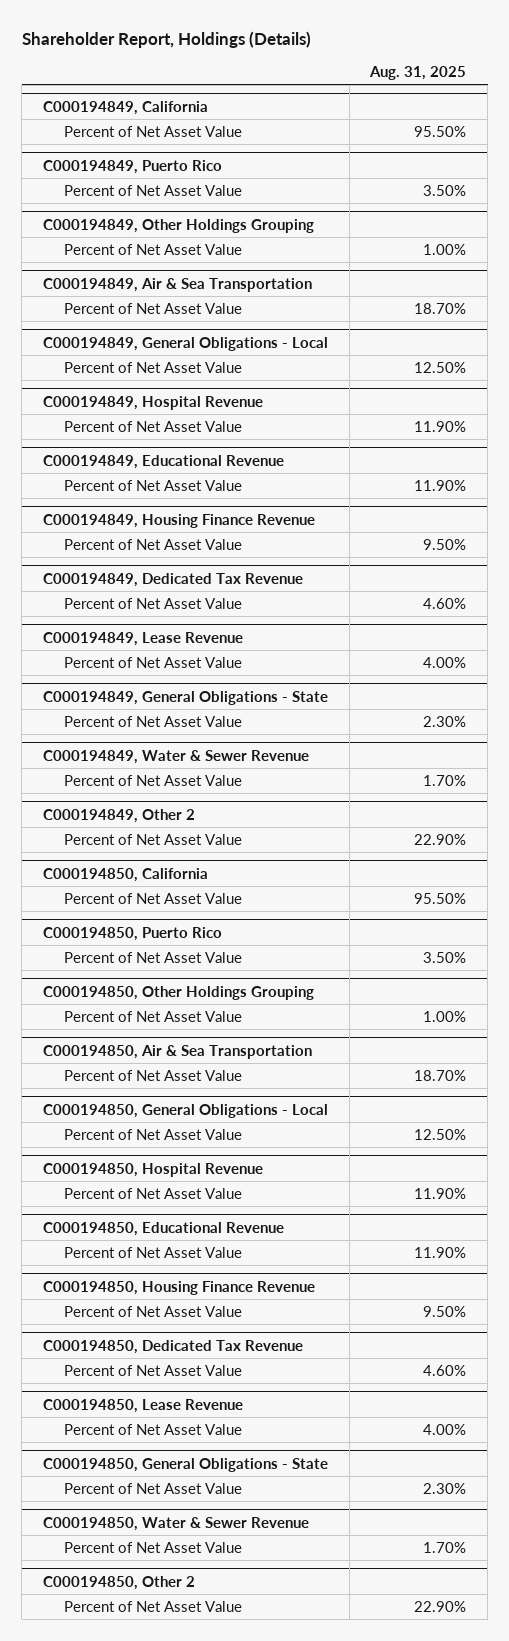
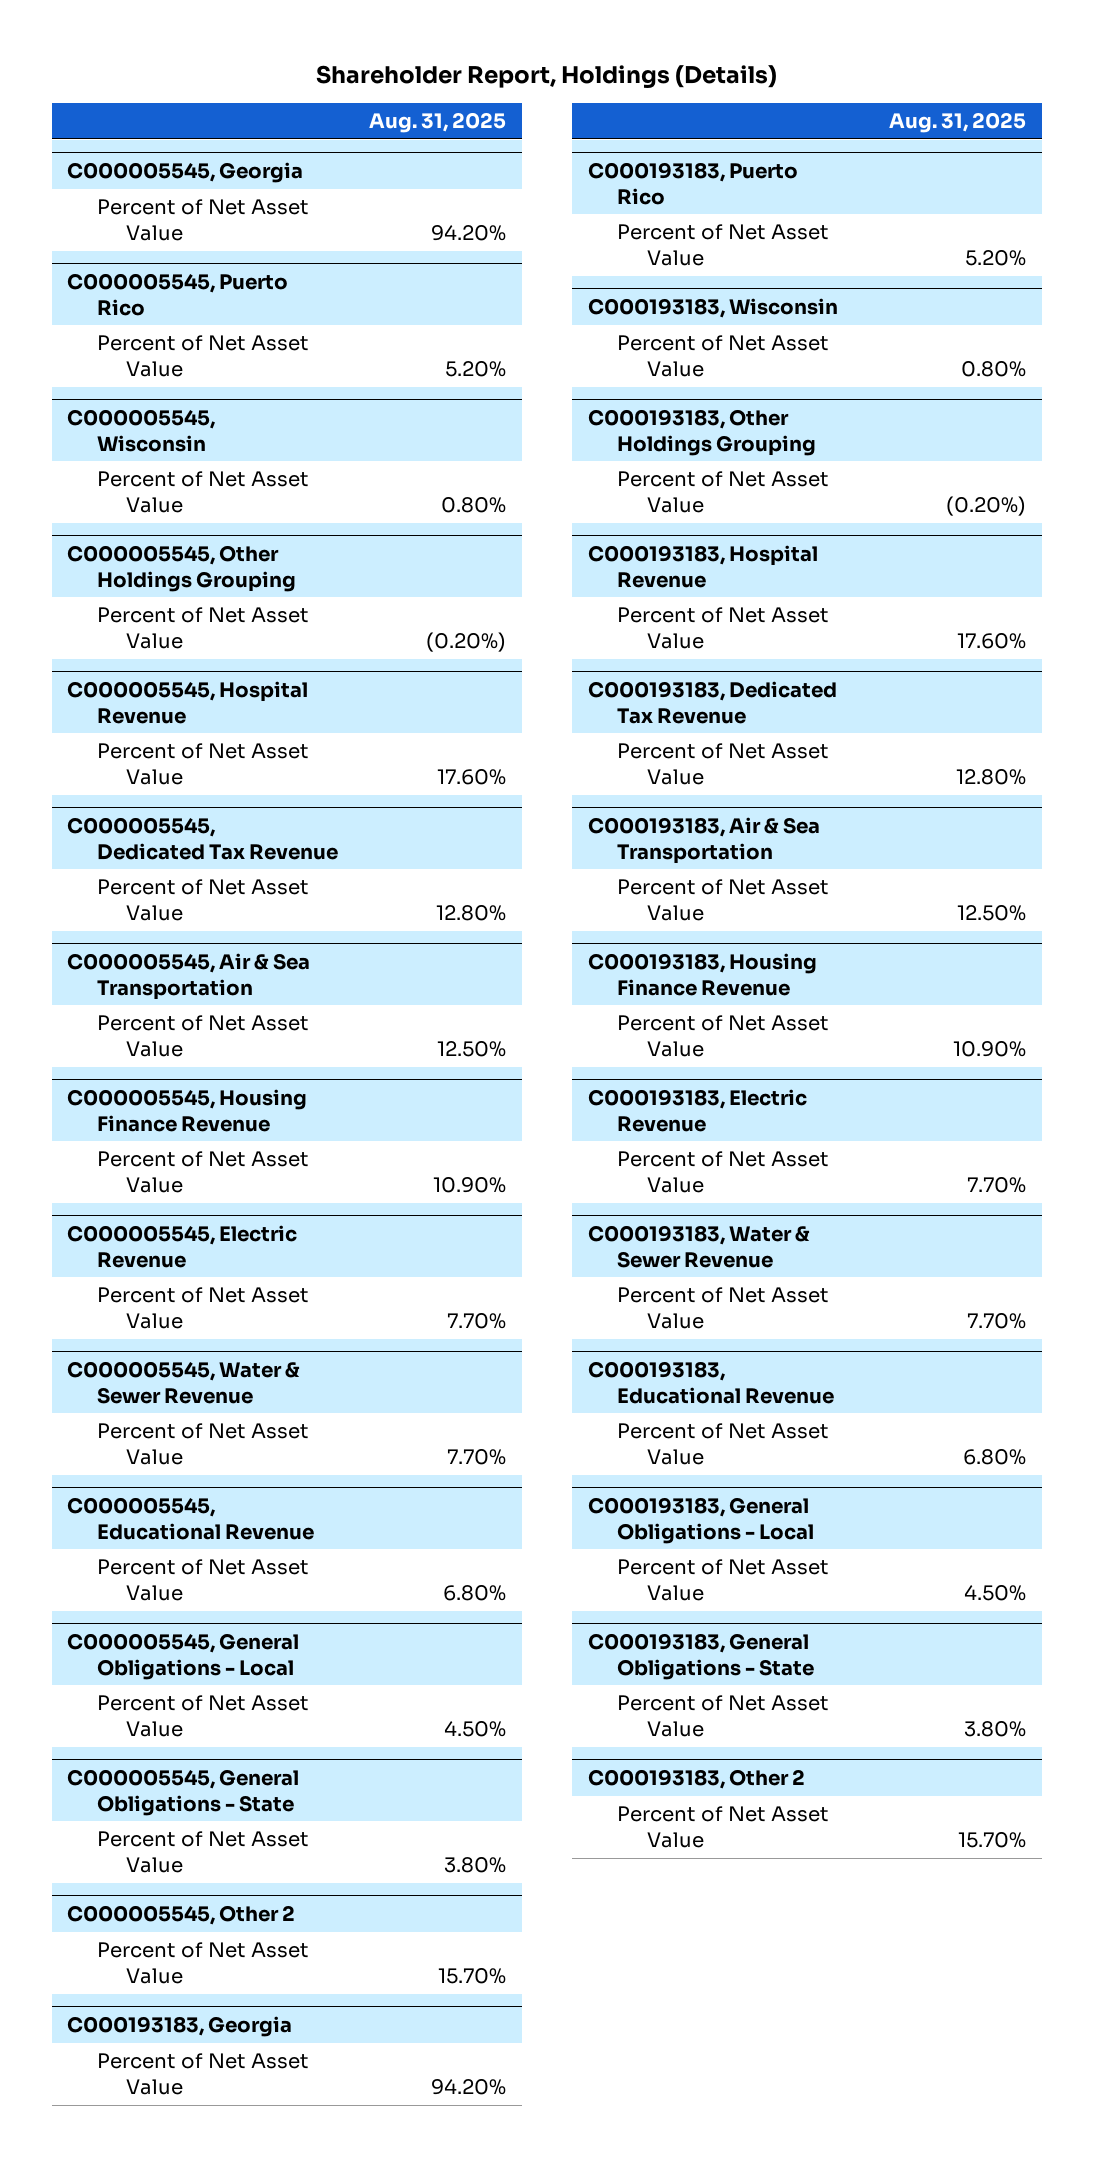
- C000194849, California
- Percent of Net Asset Value | 95.50%
- C000194849, Puerto Rico
- Percent of Net Asset Value | 3.50%
- C000194849, Other Holdings Grouping
- Percent of Net Asset Value | 1.00%
- C000194849, Air & Sea Transportation
- Percent of Net Asset Value | 18.70%
- C000194849, General Obligations - Local
+ C000005545, Georgia
+ Percent of Net Asset Value | 94.20%
+ C000005545, Puerto Rico
+ Percent of Net Asset Value | 5.20%
+ C000005545, Wisconsin
+ Percent of Net Asset Value | 0.80%
+ C000005545, Other Holdings Grouping
+ Percent of Net Asset Value | (0.20%)
+ C000005545, Hospital Revenue
+ Percent of Net Asset Value | 17.60%
+ C000005545, Dedicated Tax Revenue
+ Percent of Net Asset Value | 12.80%
+ C000005545, Air & Sea Transportation
- C000194849, Hospital Revenue
- Percent of Net Asset Value | 11.90%
- C000194849, Educational Revenue
- Percent of Net Asset Value | 11.90%
- C000194849, Housing Finance Revenue
- Percent of Net Asset Value | 9.50%
- C000194849, Dedicated Tax Revenue
- Percent of Net Asset Value | 4.60%
- C000194849, Lease Revenue
- Percent of Net Asset Value | 4.00%
- C000194849, General Obligations - State
- Percent of Net Asset Value | 2.30%
- C000194849, Water & Sewer Revenue
- Percent of Net Asset Value | 1.70%
- C000194849, Other 2
- Percent of Net Asset Value | 22.90%
- C000194850, California
- Percent of Net Asset Value | 95.50%
- C000194850, Puerto Rico
- Percent of Net Asset Value | 3.50%
- C000194850, Other Holdings Grouping
- Percent of Net Asset Value | 1.00%
- C000194850, Air & Sea Transportation
- Percent of Net Asset Value | 18.70%
- C000194850, General Obligations - Local
+ C000005545, Housing Finance Revenue
+ Percent of Net Asset Value | 10.90%
+ C000005545, Electric Revenue
+ Percent of Net Asset Value | 7.70%
+ C000005545, Water & Sewer Revenue
+ Percent of Net Asset Value | 7.70%
+ C000005545, Educational Revenue
+ Percent of Net Asset Value | 6.80%
+ C000005545, General Obligations - Local
+ Percent of Net Asset Value | 4.50%
+ C000005545, General Obligations - State
+ Percent of Net Asset Value | 3.80%
+ C000005545, Other 2
+ Percent of Net Asset Value | 15.70%
+ C000193183, Georgia
+ Percent of Net Asset Value | 94.20%
+ C000193183, Puerto Rico
+ Percent of Net Asset Value | 5.20%
+ C000193183, Wisconsin
+ Percent of Net Asset Value | 0.80%
+ C000193183, Other Holdings Grouping
+ Percent of Net Asset Value | (0.20%)
+ C000193183, Hospital Revenue
+ Percent of Net Asset Value | 17.60%
+ C000193183, Dedicated Tax Revenue
+ Percent of Net Asset Value | 12.80%
+ C000193183, Air & Sea Transportation
- C000194850, Hospital Revenue
- Percent of Net Asset Value | 11.90%
- C000194850, Educational Revenue
- Percent of Net Asset Value | 11.90%
- C000194850, Housing Finance Revenue
- Percent of Net Asset Value | 9.50%
- C000194850, Dedicated Tax Revenue
- Percent of Net Asset Value | 4.60%
- C000194850, Lease Revenue
- Percent of Net Asset Value | 4.00%
- C000194850, General Obligations - State
- Percent of Net Asset Value | 2.30%
- C000194850, Water & Sewer Revenue
- Percent of Net Asset Value | 1.70%
- C000194850, Other 2
- Percent of Net Asset Value | 22.90%
+ C000193183, Housing Finance Revenue
+ Percent of Net Asset Value | 10.90%
+ C000193183, Electric Revenue
+ Percent of Net Asset Value | 7.70%
+ C000193183, Water & Sewer Revenue
+ Percent of Net Asset Value | 7.70%
+ C000193183, Educational Revenue
+ Percent of Net Asset Value | 6.80%
+ C000193183, General Obligations - Local
+ Percent of Net Asset Value | 4.50%
+ C000193183, General Obligations - State
+ Percent of Net Asset Value | 3.80%
+ C000193183, Other 2
+ Percent of Net Asset Value | 15.70%

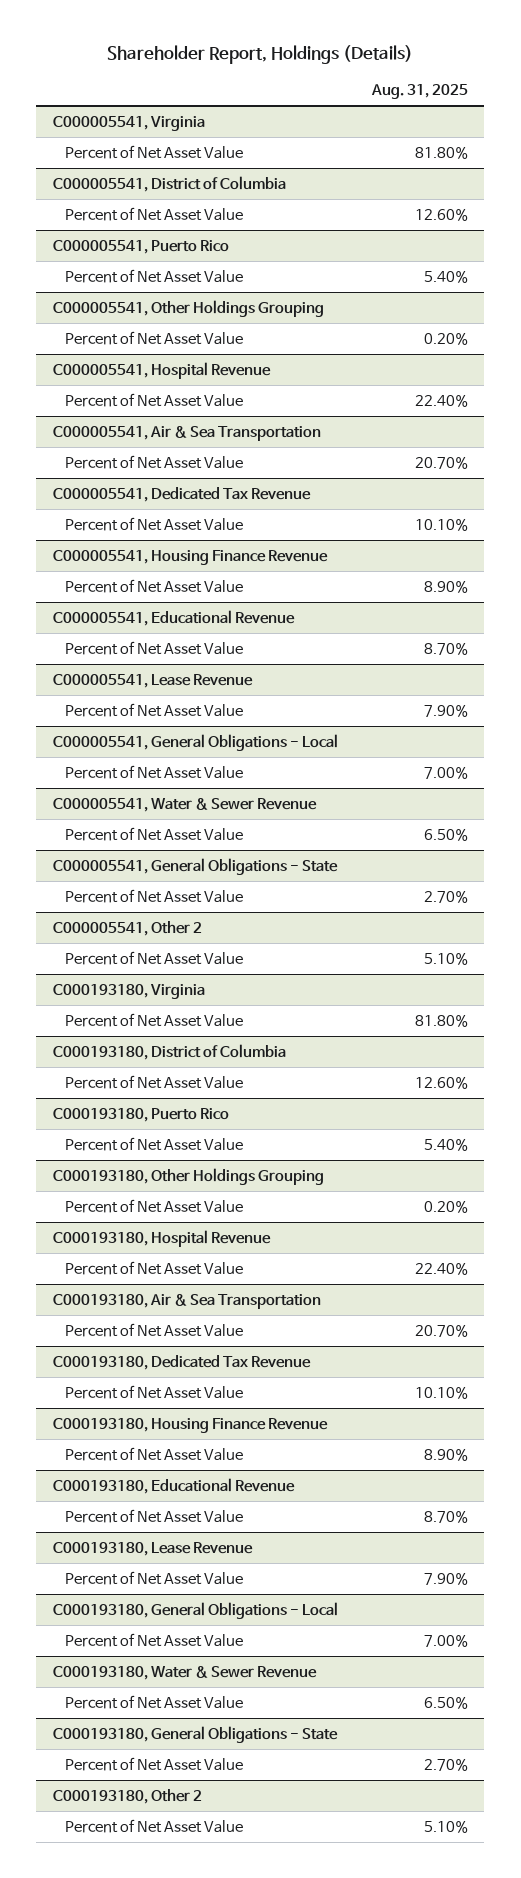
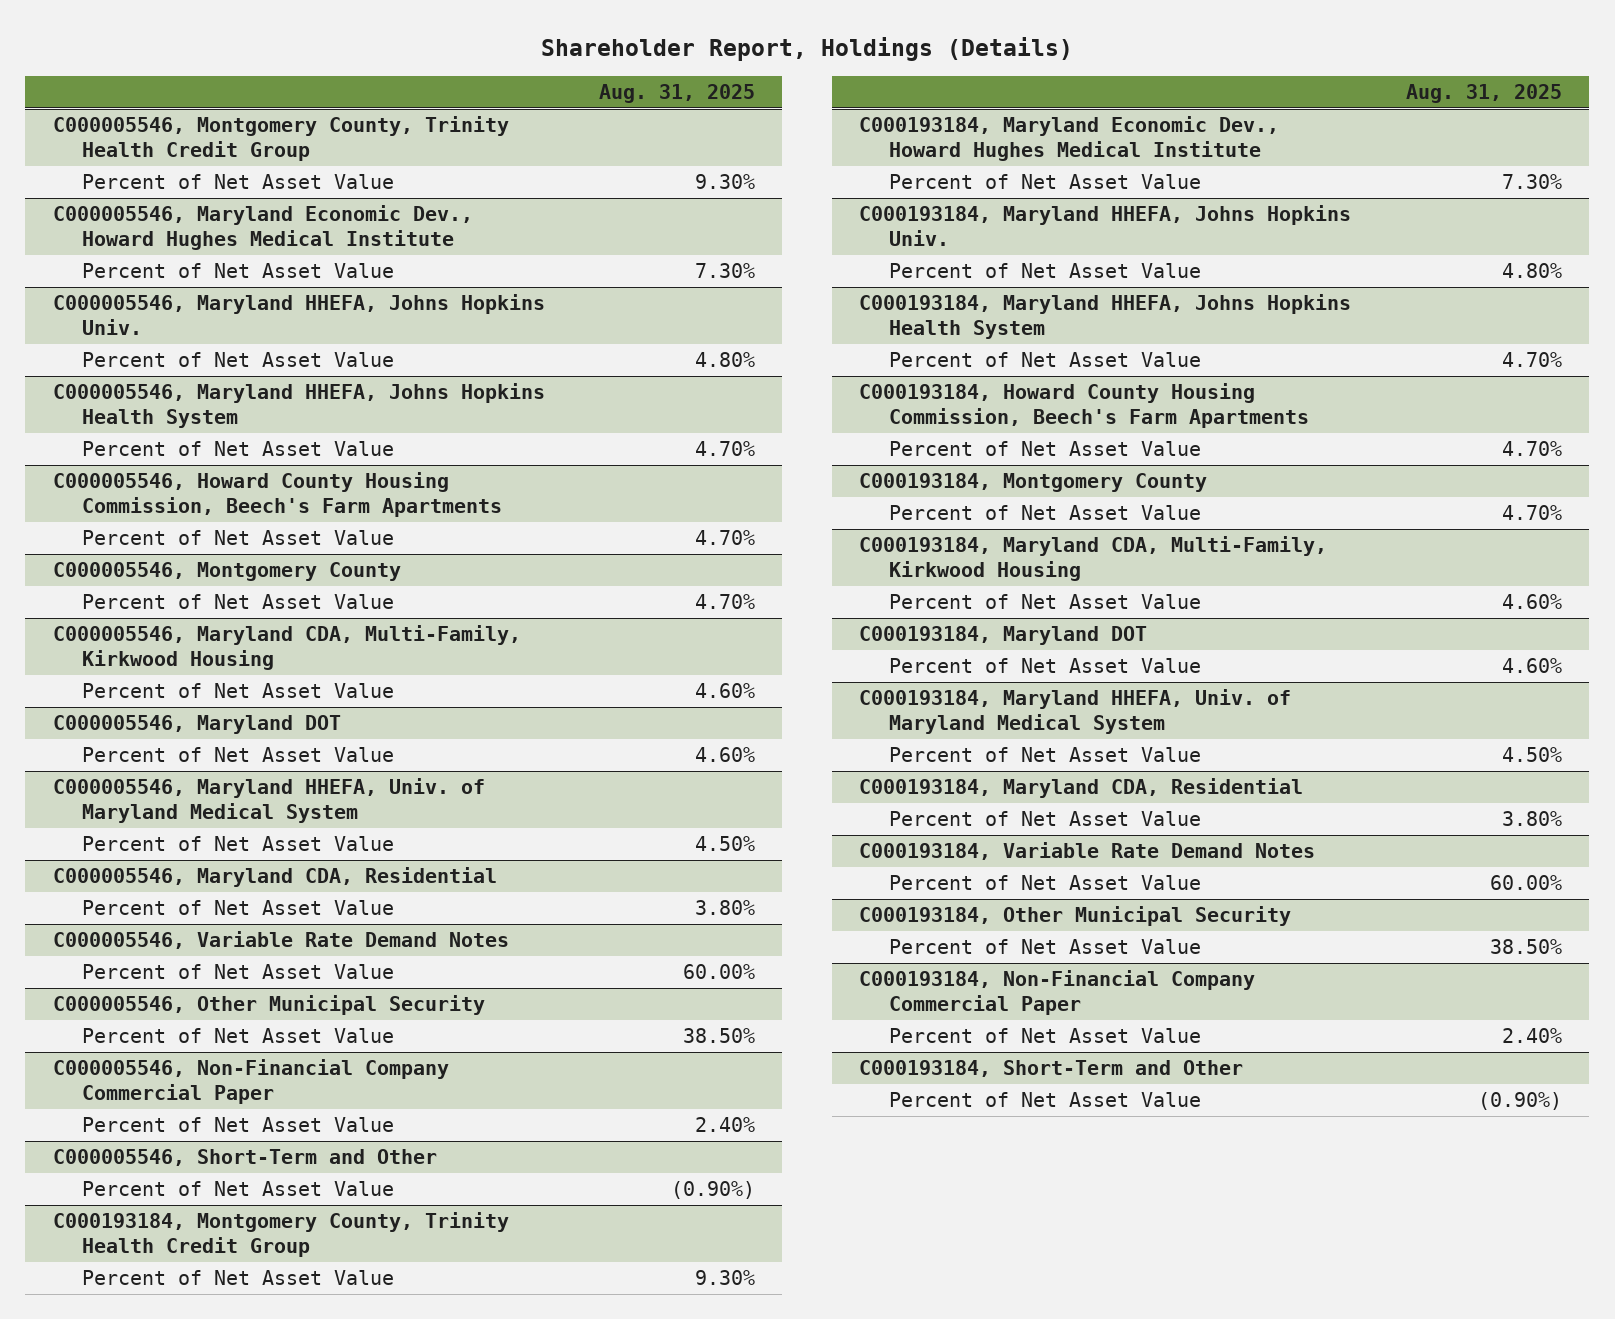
- C000005541, Virginia
- Percent of Net Asset Value | 81.80%
- C000005541, District of Columbia
- Percent of Net Asset Value | 12.60%
- C000005541, Puerto Rico
- Percent of Net Asset Value | 5.40%
- C000005541, Other Holdings Grouping
- Percent of Net Asset Value | 0.20%
- C000005541, Hospital Revenue
- Percent of Net Asset Value | 22.40%
- C000005541, Air & Sea Transportation
- Percent of Net Asset Value | 20.70%
- C000005541, Dedicated Tax Revenue
- Percent of Net Asset Value | 10.10%
- C000005541, Housing Finance Revenue
- Percent of Net Asset Value | 8.90%
- C000005541, Educational Revenue
- Percent of Net Asset Value | 8.70%
- C000005541, Lease Revenue
- Percent of Net Asset Value | 7.90%
- C000005541, General Obligations - Local
- Percent of Net Asset Value | 7.00%
- C000005541, Water & Sewer Revenue
- Percent of Net Asset Value | 6.50%
- C000005541, General Obligations - State
- Percent of Net Asset Value | 2.70%
- C000005541, Other 2
- Percent of Net Asset Value | 5.10%
- C000193180, Virginia
- Percent of Net Asset Value | 81.80%
- C000193180, District of Columbia
- Percent of Net Asset Value | 12.60%
- C000193180, Puerto Rico
- Percent of Net Asset Value | 5.40%
- C000193180, Other Holdings Grouping
- Percent of Net Asset Value | 0.20%
- C000193180, Hospital Revenue
- Percent of Net Asset Value | 22.40%
- C000193180, Air & Sea Transportation
- Percent of Net Asset Value | 20.70%
- C000193180, Dedicated Tax Revenue
- Percent of Net Asset Value | 10.10%
- C000193180, Housing Finance Revenue
- Percent of Net Asset Value | 8.90%
- C000193180, Educational Revenue
- Percent of Net Asset Value | 8.70%
- C000193180, Lease Revenue
- Percent of Net Asset Value | 7.90%
- C000193180, General Obligations - Local
- Percent of Net Asset Value | 7.00%
- C000193180, Water & Sewer Revenue
- Percent of Net Asset Value | 6.50%
- C000193180, General Obligations - State
- Percent of Net Asset Value | 2.70%
- C000193180, Other 2
- Percent of Net Asset Value | 5.10%
+ C000005546, Montgomery County, Trinity Health Credit Group
+ Percent of Net Asset Value | 9.30%
+ C000005546, Maryland Economic Dev., Howard Hughes Medical Institute
+ Percent of Net Asset Value | 7.30%
+ C000005546, Maryland HHEFA, Johns Hopkins Univ.
+ Percent of Net Asset Value | 4.80%
+ C000005546, Maryland HHEFA, Johns Hopkins Health System
+ Percent of Net Asset Value | 4.70%
+ C000005546, Howard County Housing Commission, Beech's Farm Apartments
+ Percent of Net Asset Value | 4.70%
+ C000005546, Montgomery County
+ Percent of Net Asset Value | 4.70%
+ C000005546, Maryland CDA, Multi-Family, Kirkwood Housing
+ Percent of Net Asset Value | 4.60%
+ C000005546, Maryland DOT
+ Percent of Net Asset Value | 4.60%
+ C000005546, Maryland HHEFA, Univ. of Maryland Medical System
+ Percent of Net Asset Value | 4.50%
+ C000005546, Maryland CDA, Residential
+ Percent of Net Asset Value | 3.80%
+ C000005546, Variable Rate Demand Notes
+ Percent of Net Asset Value | 60.00%
+ C000005546, Other Municipal Security
+ Percent of Net Asset Value | 38.50%
+ C000005546, Non-Financial Company Commercial Paper
+ Percent of Net Asset Value | 2.40%
+ C000005546, Short-Term and Other
+ Percent of Net Asset Value | (0.90%)
+ C000193184, Montgomery County, Trinity Health Credit Group
+ Percent of Net Asset Value | 9.30%
+ C000193184, Maryland Economic Dev., Howard Hughes Medical Institute
+ Percent of Net Asset Value | 7.30%
+ C000193184, Maryland HHEFA, Johns Hopkins Univ.
+ Percent of Net Asset Value | 4.80%
+ C000193184, Maryland HHEFA, Johns Hopkins Health System
+ Percent of Net Asset Value | 4.70%
+ C000193184, Howard County Housing Commission, Beech's Farm Apartments
+ Percent of Net Asset Value | 4.70%
+ C000193184, Montgomery County
+ Percent of Net Asset Value | 4.70%
+ C000193184, Maryland CDA, Multi-Family, Kirkwood Housing
+ Percent of Net Asset Value | 4.60%
+ C000193184, Maryland DOT
+ Percent of Net Asset Value | 4.60%
+ C000193184, Maryland HHEFA, Univ. of Maryland Medical System
+ Percent of Net Asset Value | 4.50%
+ C000193184, Maryland CDA, Residential
+ Percent of Net Asset Value | 3.80%
+ C000193184, Variable Rate Demand Notes
+ Percent of Net Asset Value | 60.00%
+ C000193184, Other Municipal Security
+ Percent of Net Asset Value | 38.50%
+ C000193184, Non-Financial Company Commercial Paper
+ Percent of Net Asset Value | 2.40%
+ C000193184, Short-Term and Other
+ Percent of Net Asset Value | (0.90%)

